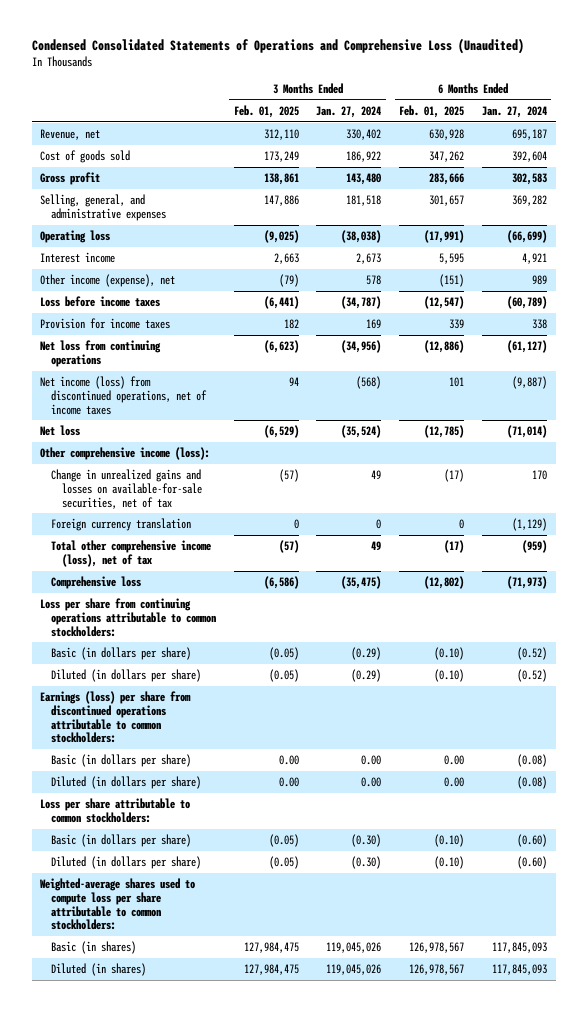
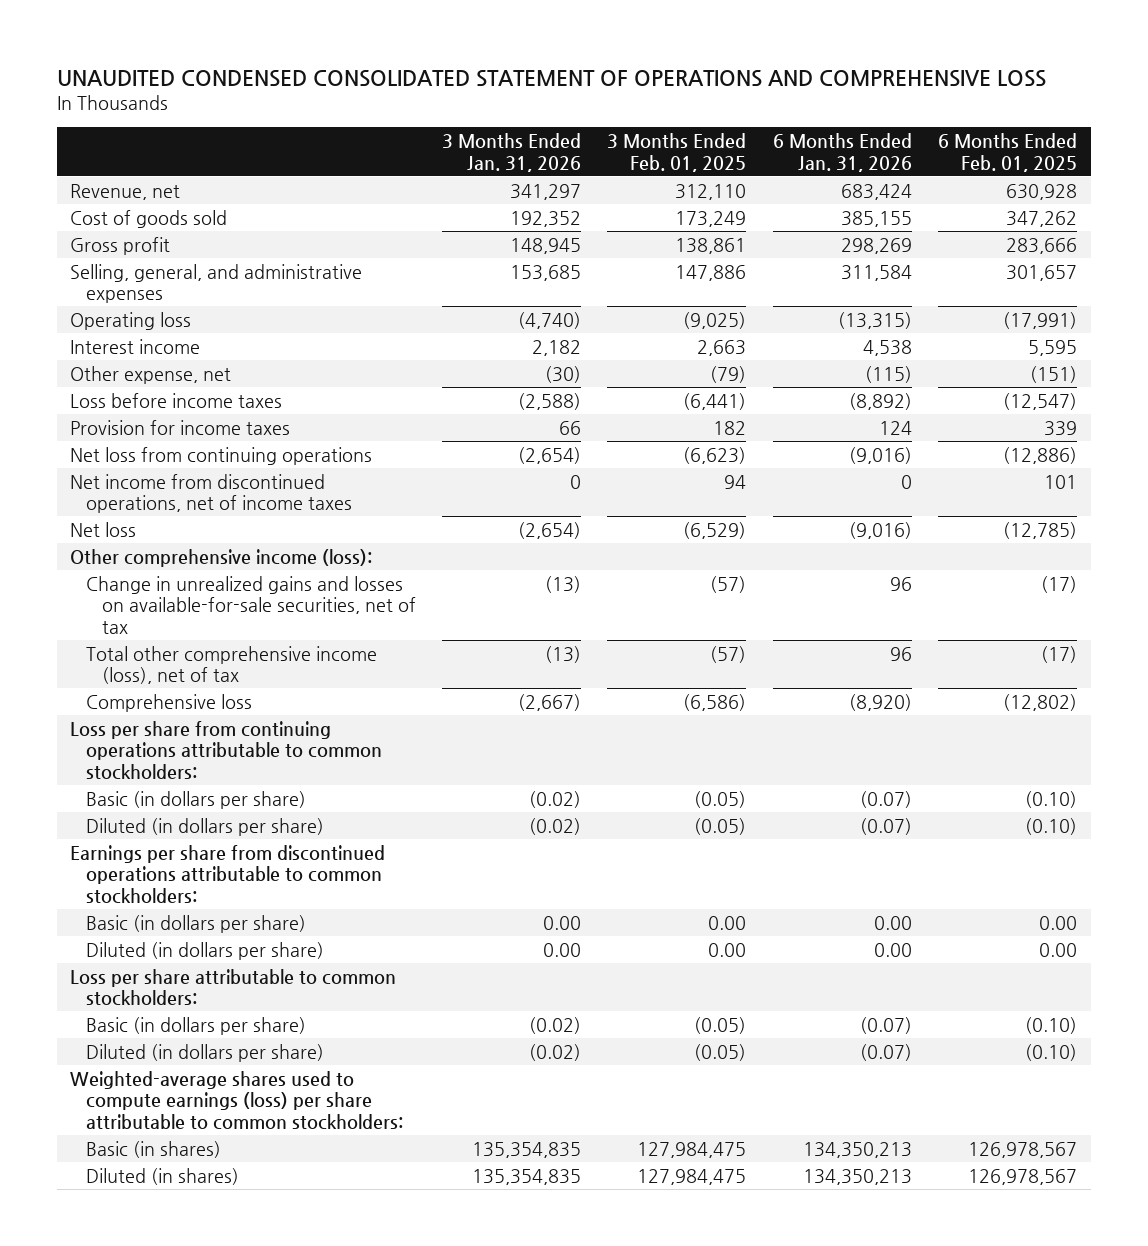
- Condensed Consolidated Statements of Operations and Comprehensive Loss (Unaudited)
+ UNAUDITED CONDENSED CONSOLIDATED STATEMENT OF OPERATIONS AND COMPREHENSIVE LOSS
- | 3 Months Ended Feb. 01, 2025 | 3 Months Ended Jan. 27, 2024 | 6 Months Ended Feb. 01, 2025 | 6 Months Ended Jan. 27, 2024
+ | 3 Months Ended Jan. 31, 2026 | 3 Months Ended Feb. 01, 2025 | 6 Months Ended Jan. 31, 2026 | 6 Months Ended Feb. 01, 2025
- Other income (expense), net | (79) | 578 | (151) | 989
+ Other expense, net | (30) | (79) | (115) | (151)
- Net income (loss) from discontinued operations, net of income taxes | 94 | (568) | 101 | (9,887)
+ Net income from discontinued operations, net of income taxes | 0 | 94 | 0 | 101
- Foreign currency translation | 0 | 0 | 0 | (1,129)
- Earnings (loss) per share from discontinued operations attributable to common stockholders:
+ Earnings per share from discontinued operations attributable to common stockholders:
- Weighted-average shares used to compute loss per share attributable to common stockholders:
+ Weighted-average shares used to compute earnings (loss) per share attributable to common stockholders:

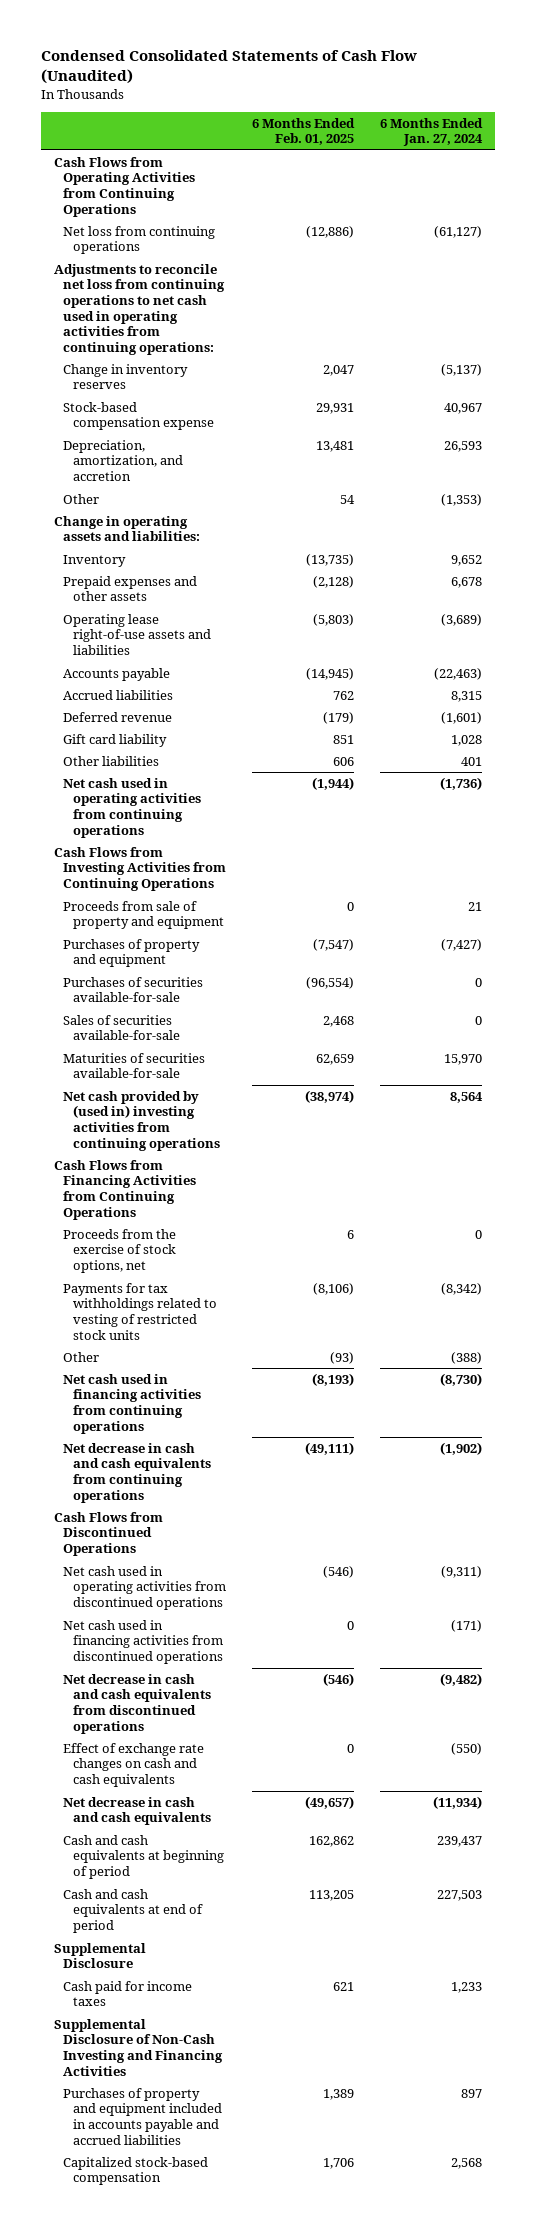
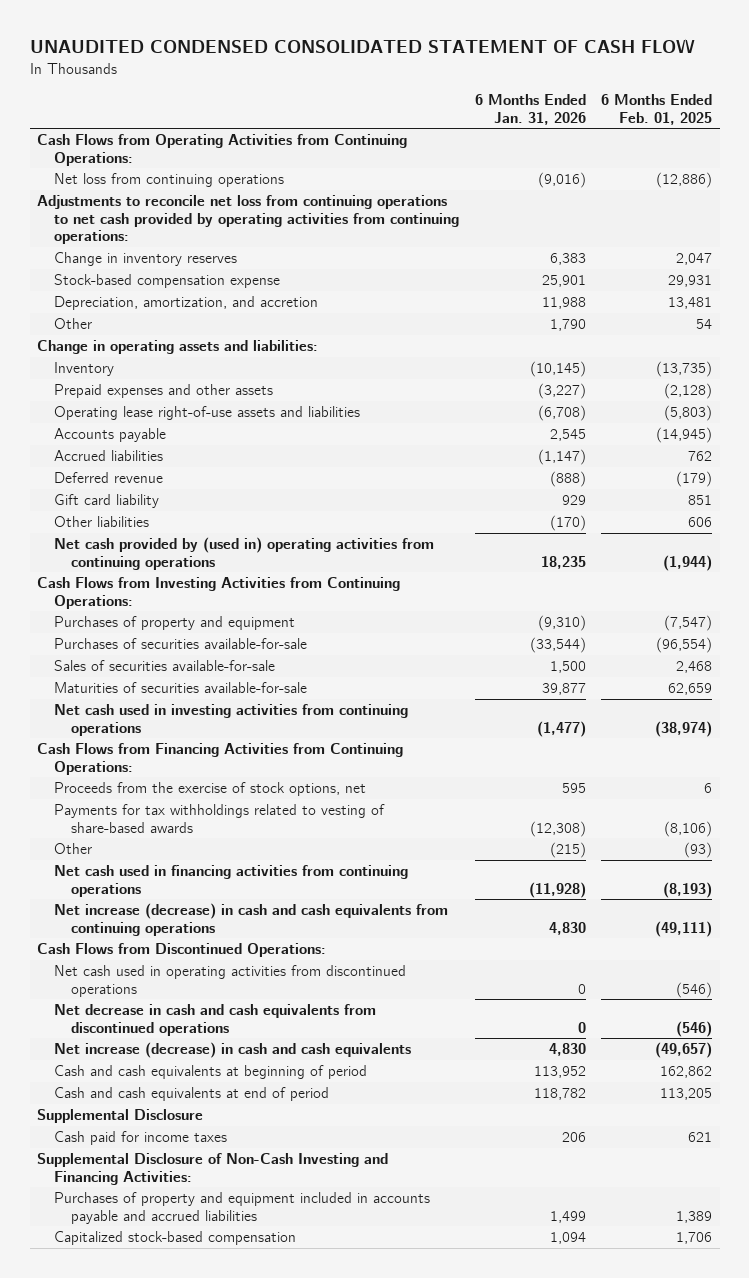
- Condensed Consolidated Statements of Cash Flow (Unaudited)
+ UNAUDITED CONDENSED CONSOLIDATED STATEMENT OF CASH FLOW
- | 6 Months Ended Feb. 01, 2025 | 6 Months Ended Jan. 27, 2024
+ | 6 Months Ended Jan. 31, 2026 | 6 Months Ended Feb. 01, 2025
- Cash Flows from Operating Activities from Continuing Operations
+ Cash Flows from Operating Activities from Continuing Operations:
- Adjustments to reconcile net loss from continuing operations to net cash used in operating activities from continuing operations:
+ Adjustments to reconcile net loss from continuing operations to net cash provided by operating activities from continuing operations:
- Net cash used in operating activities from continuing operations | (1,944) | (1,736)
- Cash Flows from Investing Activities from Continuing Operations
- Proceeds from sale of property and equipment | 0 | 21
+ Net cash provided by (used in) operating activities from continuing operations | 18,235 | (1,944)
+ Cash Flows from Investing Activities from Continuing Operations:
- Net cash provided by (used in) investing activities from continuing operations | (38,974) | 8,564
- Cash Flows from Financing Activities from Continuing Operations
+ Net cash used in investing activities from continuing operations | (1,477) | (38,974)
+ Cash Flows from Financing Activities from Continuing Operations:
- Payments for tax withholdings related to vesting of restricted stock units | (8,106) | (8,342)
+ Payments for tax withholdings related to vesting of share-based awards | (12,308) | (8,106)
- Net decrease in cash and cash equivalents from continuing operations | (49,111) | (1,902)
- Cash Flows from Discontinued Operations
+ Net increase (decrease) in cash and cash equivalents from continuing operations | 4,830 | (49,111)
+ Cash Flows from Discontinued Operations:
- Net cash used in financing activities from discontinued operations | 0 | (171)
- Effect of exchange rate changes on cash and cash equivalents | 0 | (550)
- Net decrease in cash and cash equivalents | (49,657) | (11,934)
+ Net increase (decrease) in cash and cash equivalents | 4,830 | (49,657)
- Supplemental Disclosure of Non-Cash Investing and Financing Activities
+ Supplemental Disclosure of Non-Cash Investing and Financing Activities:

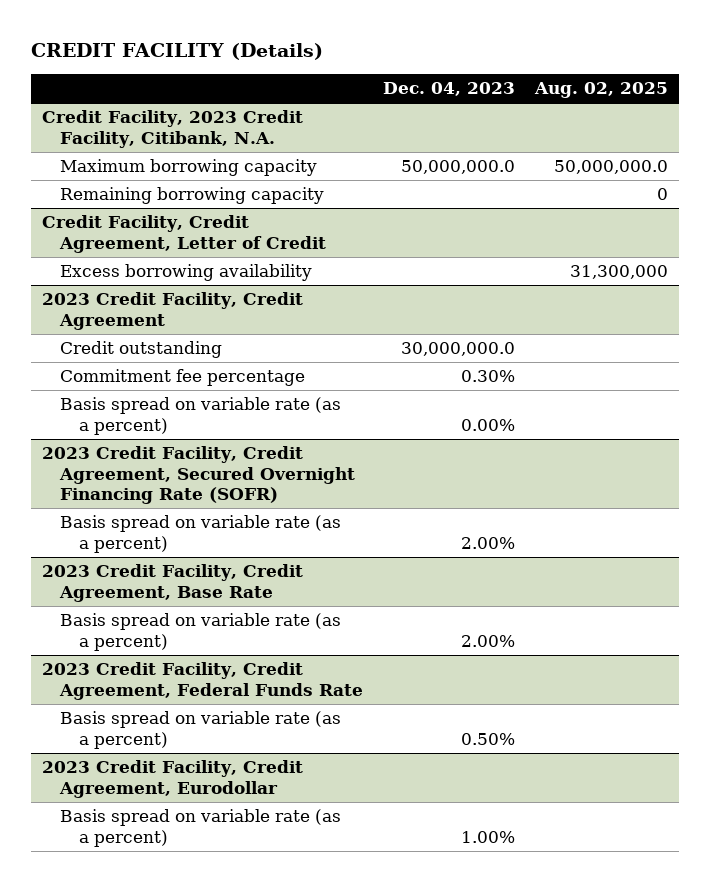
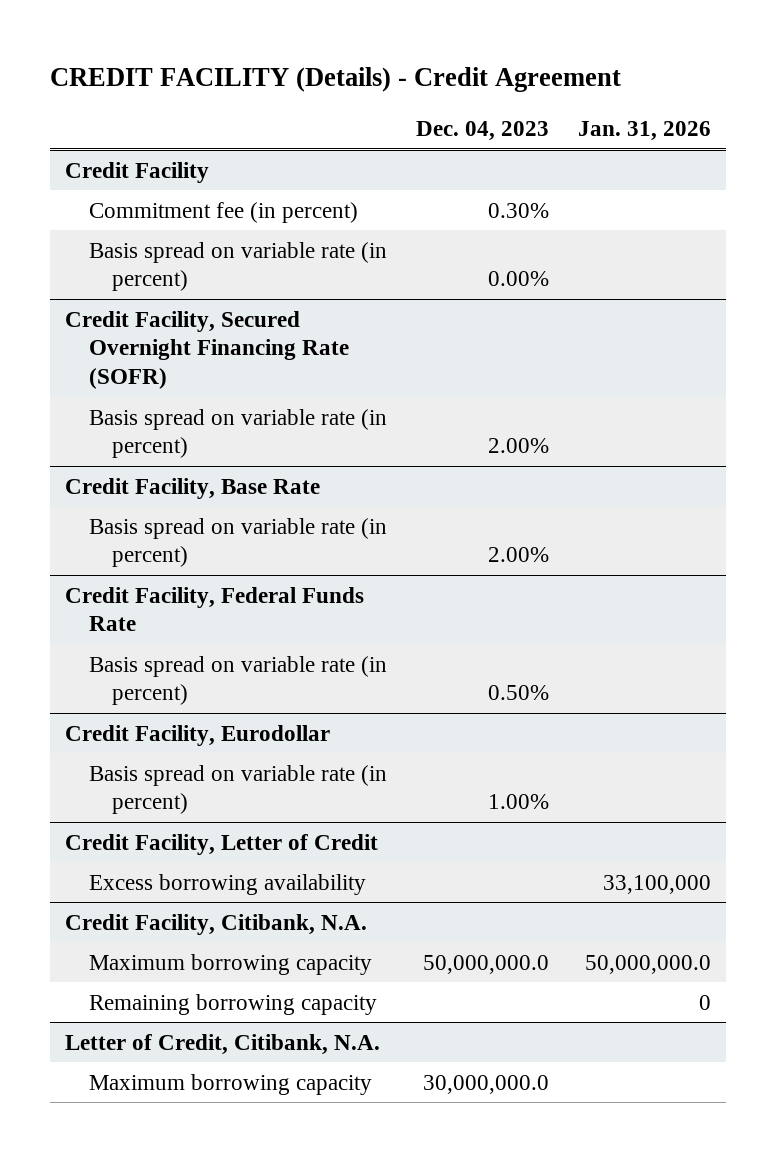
- CREDIT FACILITY (Details)
+ CREDIT FACILITY (Details) - Credit Agreement
- | Dec. 04, 2023 | Aug. 02, 2025
+ | Dec. 04, 2023 | Jan. 31, 2026
- Credit Facility, 2023 Credit Facility, Citibank, N.A.
+ Credit Facility
+ Commitment fee (in percent) | 0.30% |
+ Basis spread on variable rate (in percent) | 0.00% |
+ Credit Facility, Secured Overnight Financing Rate (SOFR)
+ Basis spread on variable rate (in percent) | 2.00% |
+ Credit Facility, Base Rate
+ Basis spread on variable rate (in percent) | 2.00% |
+ Credit Facility, Federal Funds Rate
+ Basis spread on variable rate (in percent) | 0.50% |
+ Credit Facility, Eurodollar
+ Basis spread on variable rate (in percent) | 1.00% |
+ Credit Facility, Letter of Credit
+ Excess borrowing availability | | 33,100,000
+ Credit Facility, Citibank, N.A.
- Credit Facility, Credit Agreement, Letter of Credit
- Excess borrowing availability | | 31,300,000
- 2023 Credit Facility, Credit Agreement
- Credit outstanding | 30,000,000.0 |
- Commitment fee percentage | 0.30% |
- Basis spread on variable rate (as a percent) | 0.00% |
- 2023 Credit Facility, Credit Agreement, Secured Overnight Financing Rate (SOFR)
- Basis spread on variable rate (as a percent) | 2.00% |
- 2023 Credit Facility, Credit Agreement, Base Rate
- Basis spread on variable rate (as a percent) | 2.00% |
- 2023 Credit Facility, Credit Agreement, Federal Funds Rate
- Basis spread on variable rate (as a percent) | 0.50% |
- 2023 Credit Facility, Credit Agreement, Eurodollar
- Basis spread on variable rate (as a percent) | 1.00% |
+ Letter of Credit, Citibank, N.A.
+ Maximum borrowing capacity | 30,000,000.0 |

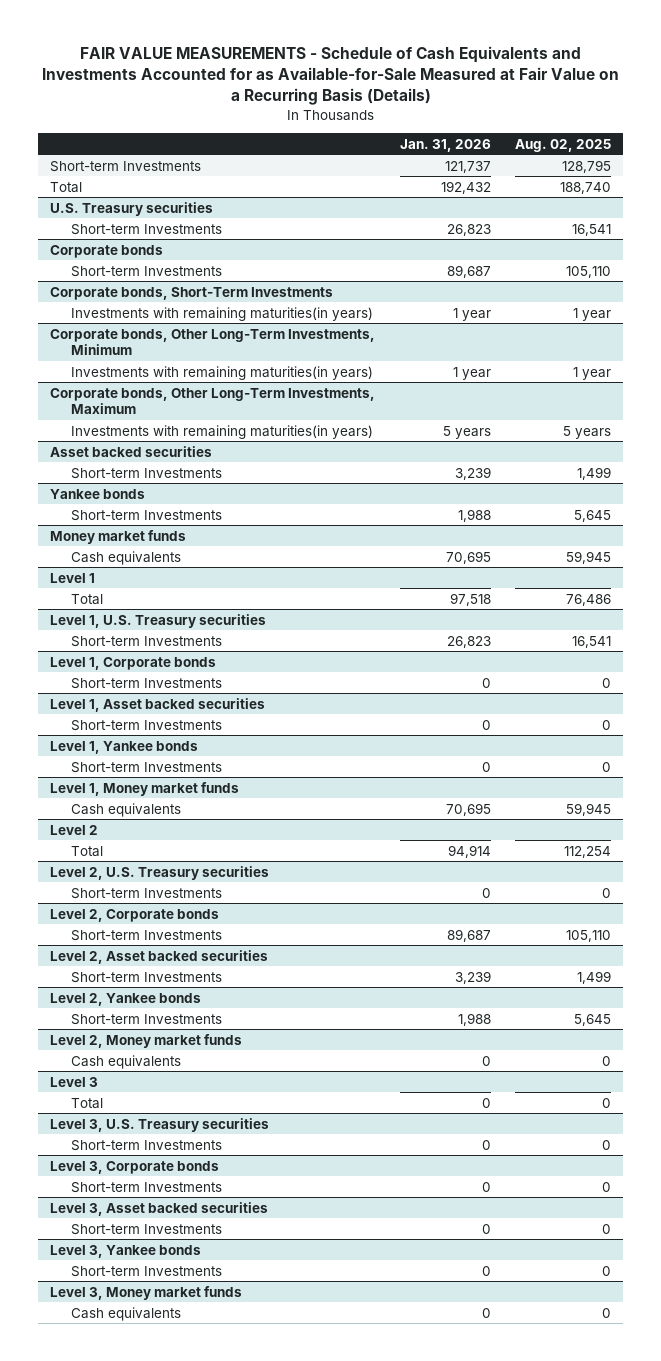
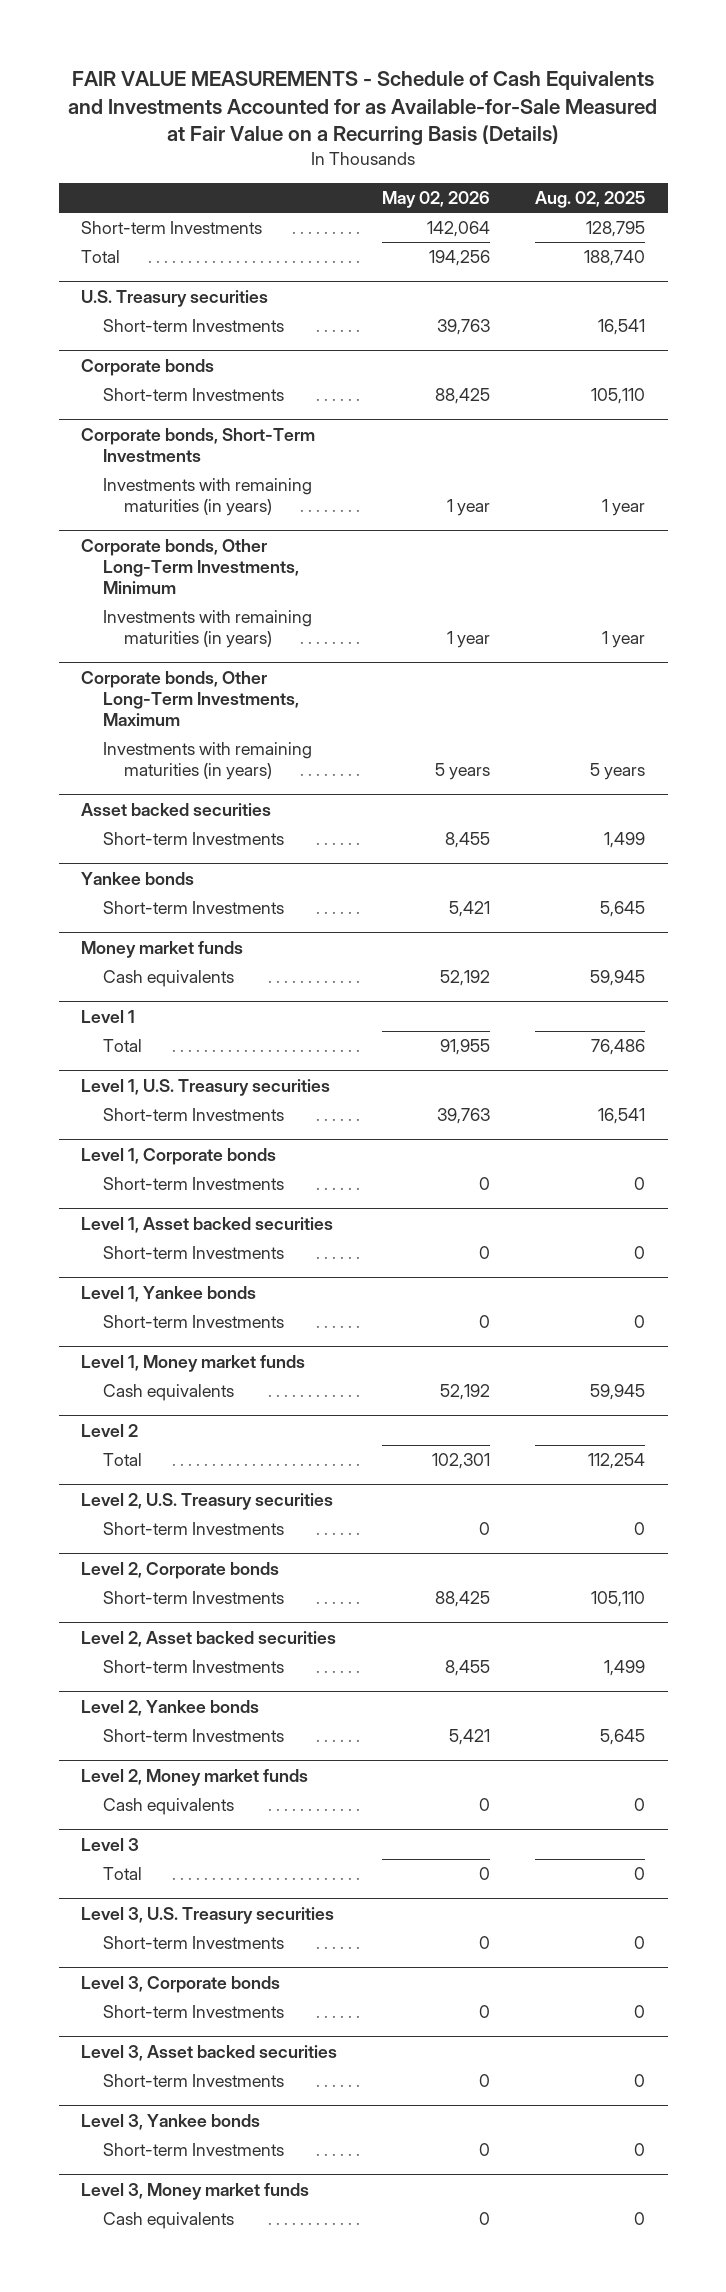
- | Jan. 31, 2026 | Aug. 02, 2025
+ | May 02, 2026 | Aug. 02, 2025
@ Corporate bonds, Short-Term Investments
- Investments with remaining maturities(in years) | 1 year | 1 year
+ Investments with remaining maturities (in years) | 1 year | 1 year
@ Corporate bonds, Other Long-Term Investments, Minimum
- Investments with remaining maturities(in years) | 1 year | 1 year
+ Investments with remaining maturities (in years) | 1 year | 1 year
@ Corporate bonds, Other Long-Term Investments, Maximum
- Investments with remaining maturities(in years) | 5 years | 5 years
+ Investments with remaining maturities (in years) | 5 years | 5 years

